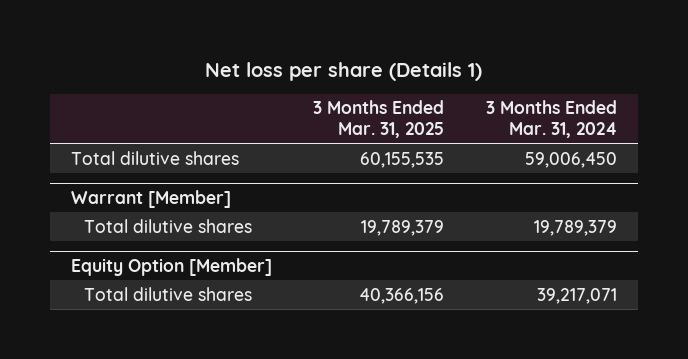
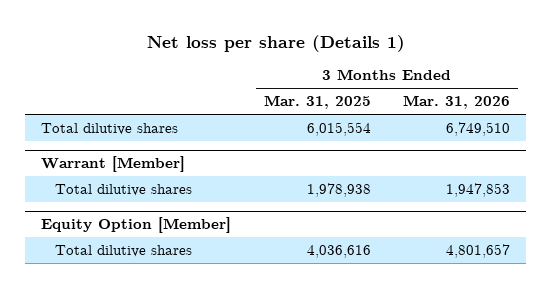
- | 3 Months Ended Mar. 31, 2025 | 3 Months Ended Mar. 31, 2024
+ | 3 Months Ended Mar. 31, 2025 | 3 Months Ended Mar. 31, 2026
- Total dilutive shares | 60,155,535 | 59,006,450
+ Total dilutive shares | 6,015,554 | 6,749,510
@ Warrant [Member]
- Total dilutive shares | 19,789,379 | 19,789,379
+ Total dilutive shares | 1,978,938 | 1,947,853
@ Equity Option [Member]
- Total dilutive shares | 40,366,156 | 39,217,071
+ Total dilutive shares | 4,036,616 | 4,801,657

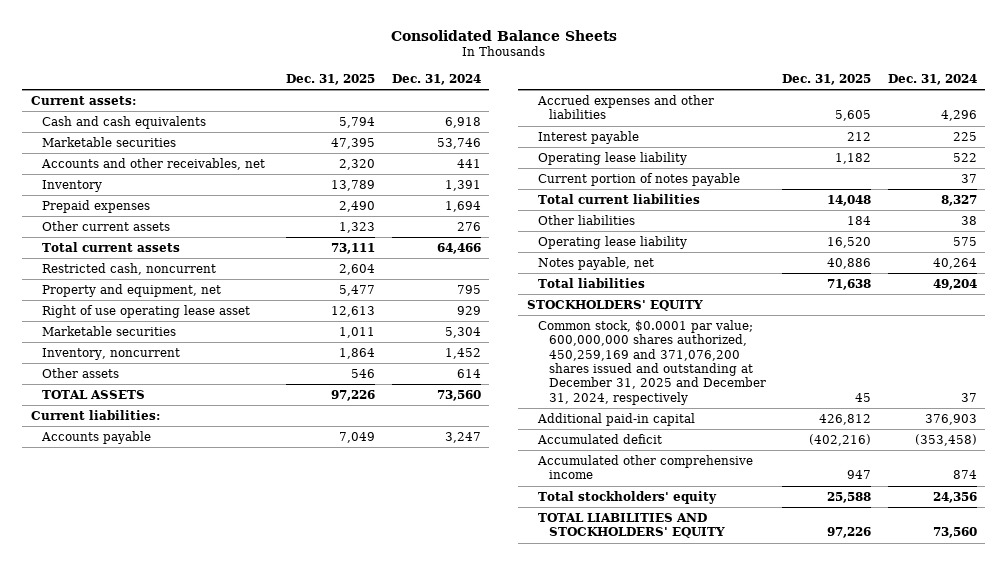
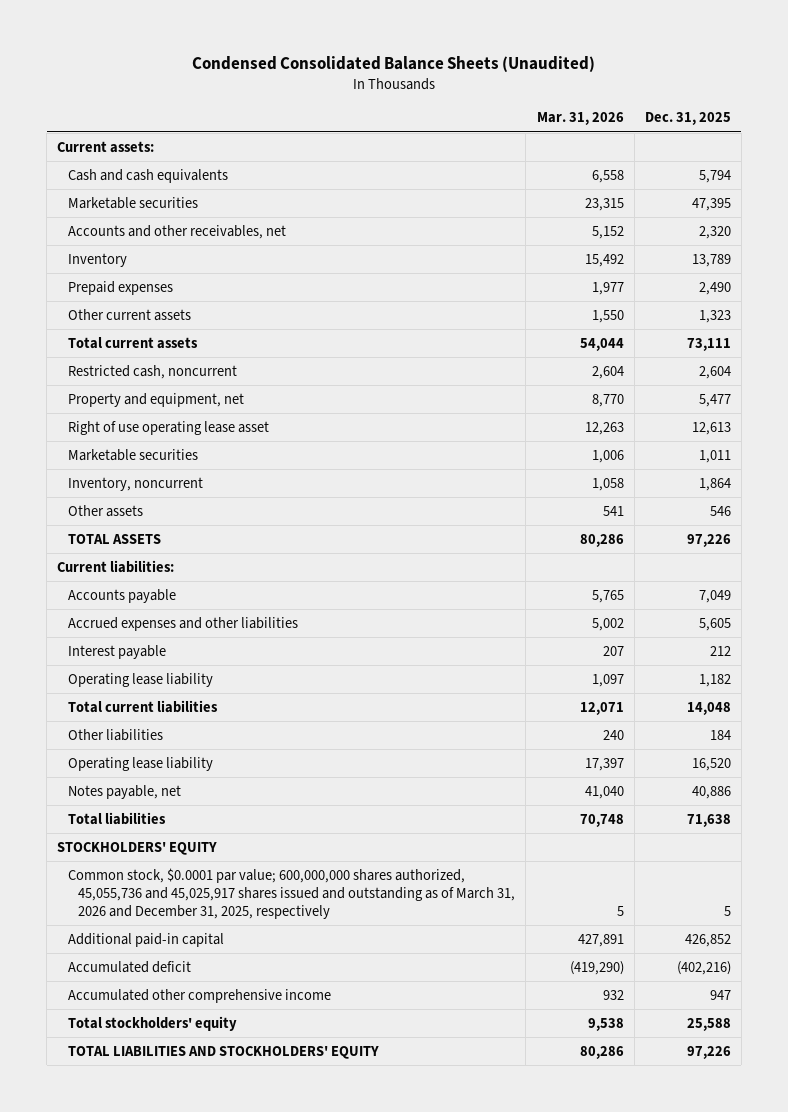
- Consolidated Balance Sheets
+ Condensed Consolidated Balance Sheets (Unaudited)
- | Dec. 31, 2025 | Dec. 31, 2024
+ | Mar. 31, 2026 | Dec. 31, 2025
- Current portion of notes payable | | 37
- Common stock, $0.0001 par value; 600,000,000 shares authorized, 450,259,169 and 371,076,200 shares issued and outstanding at December 31, 2025 and December 31, 2024, respectively | 45 | 37
- Additional paid-in capital | 426,812 | 376,903
+ Common stock, $0.0001 par value; 600,000,000 shares authorized, 45,055,736 and 45,025,917 shares issued and outstanding as of March 31, 2026 and December 31, 2025, respectively | 5 | 5
+ Additional paid-in capital | 427,891 | 426,852

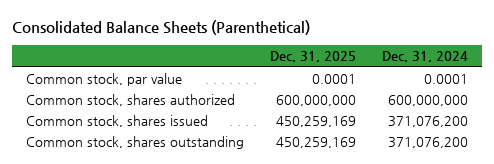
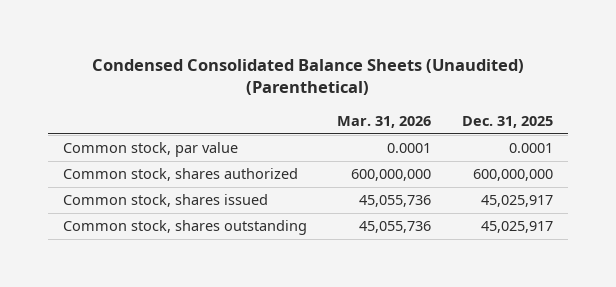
- Consolidated Balance Sheets (Parenthetical)
+ Condensed Consolidated Balance Sheets (Unaudited) (Parenthetical)
- | Dec. 31, 2025 | Dec. 31, 2024
+ | Mar. 31, 2026 | Dec. 31, 2025
- Common stock, shares issued | 450,259,169 | 371,076,200
- Common stock, shares outstanding | 450,259,169 | 371,076,200
+ Common stock, shares issued | 45,055,736 | 45,025,917
+ Common stock, shares outstanding | 45,055,736 | 45,025,917

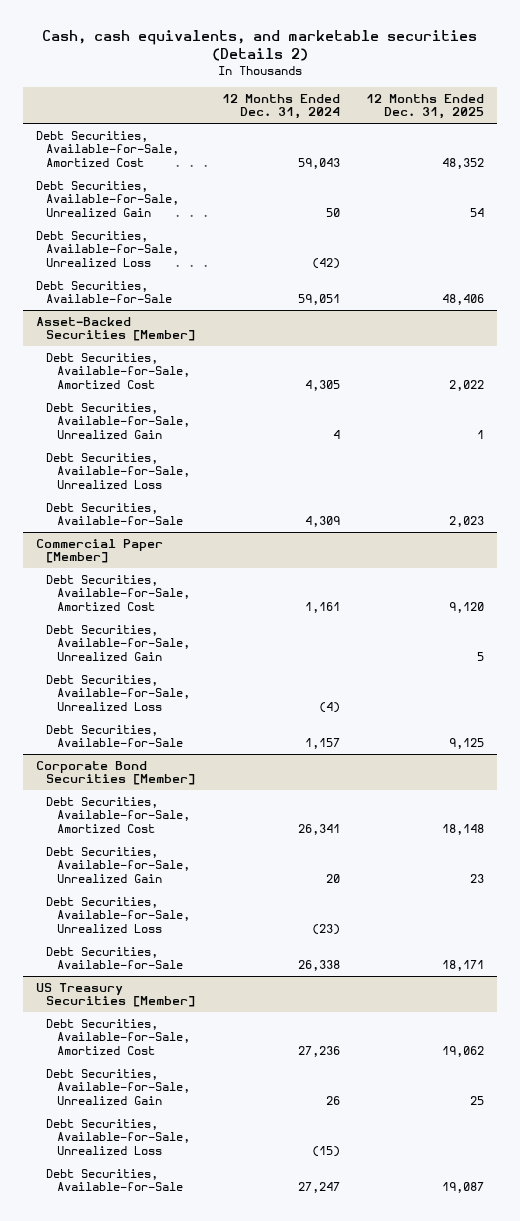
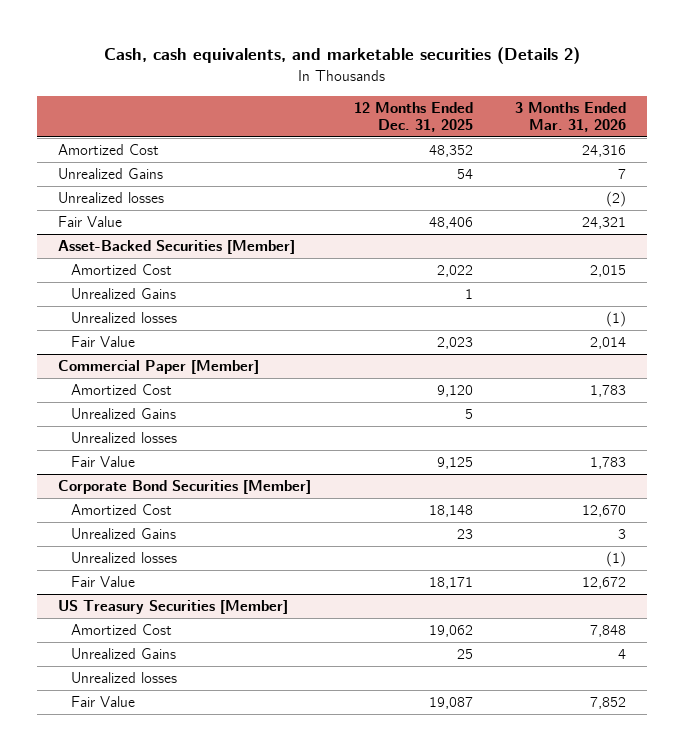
- | 12 Months Ended Dec. 31, 2024 | 12 Months Ended Dec. 31, 2025
+ | 12 Months Ended Dec. 31, 2025 | 3 Months Ended Mar. 31, 2026
- Debt Securities, Available-for-Sale, Amortized Cost | 59,043 | 48,352
- Debt Securities, Available-for-Sale, Unrealized Gain | 50 | 54
- Debt Securities, Available-for-Sale, Unrealized Loss | (42) |
- Debt Securities, Available-for-Sale | 59,051 | 48,406
+ Amortized Cost | 48,352 | 24,316
+ Unrealized Gains | 54 | 7
+ Unrealized losses | | (2)
+ Fair Value | 48,406 | 24,321
@ Asset-Backed Securities [Member]
- Debt Securities, Available-for-Sale, Amortized Cost | 4,305 | 2,022
- Debt Securities, Available-for-Sale, Unrealized Gain | 4 | 1
- Debt Securities, Available-for-Sale, Unrealized Loss
- Debt Securities, Available-for-Sale | 4,309 | 2,023
+ Amortized Cost | 2,022 | 2,015
+ Unrealized Gains | 1 |
+ Unrealized losses | | (1)
+ Fair Value | 2,023 | 2,014
@ Commercial Paper [Member]
- Debt Securities, Available-for-Sale, Amortized Cost | 1,161 | 9,120
- Debt Securities, Available-for-Sale, Unrealized Gain | | 5
- Debt Securities, Available-for-Sale, Unrealized Loss | (4) |
- Debt Securities, Available-for-Sale | 1,157 | 9,125
+ Amortized Cost | 9,120 | 1,783
+ Unrealized Gains | 5 |
+ Unrealized losses
+ Fair Value | 9,125 | 1,783
@ Corporate Bond Securities [Member]
- Debt Securities, Available-for-Sale, Amortized Cost | 26,341 | 18,148
- Debt Securities, Available-for-Sale, Unrealized Gain | 20 | 23
- Debt Securities, Available-for-Sale, Unrealized Loss | (23) |
- Debt Securities, Available-for-Sale | 26,338 | 18,171
+ Amortized Cost | 18,148 | 12,670
+ Unrealized Gains | 23 | 3
+ Unrealized losses | | (1)
+ Fair Value | 18,171 | 12,672
@ US Treasury Securities [Member]
- Debt Securities, Available-for-Sale, Amortized Cost | 27,236 | 19,062
- Debt Securities, Available-for-Sale, Unrealized Gain | 26 | 25
- Debt Securities, Available-for-Sale, Unrealized Loss | (15) |
- Debt Securities, Available-for-Sale | 27,247 | 19,087
+ Amortized Cost | 19,062 | 7,848
+ Unrealized Gains | 25 | 4
+ Unrealized losses
+ Fair Value | 19,087 | 7,852

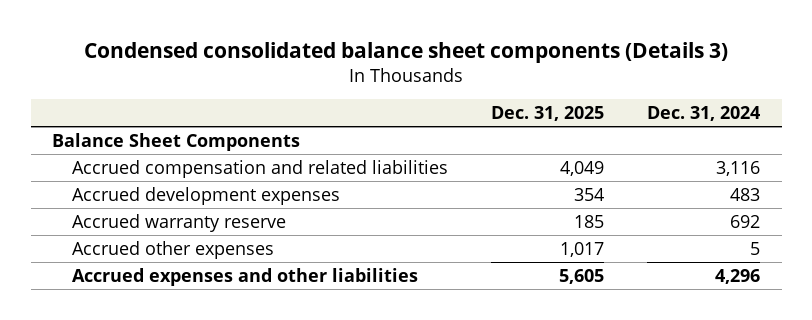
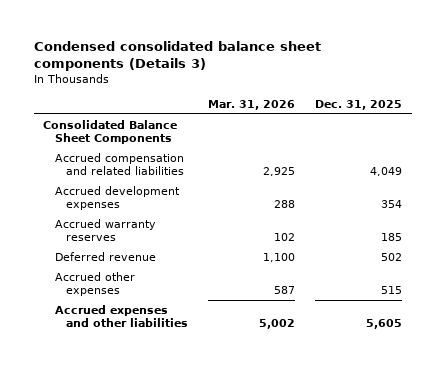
- | Dec. 31, 2025 | Dec. 31, 2024
+ | Mar. 31, 2026 | Dec. 31, 2025
- Balance Sheet Components
+ Consolidated Balance Sheet Components
- Accrued warranty reserve | 185 | 692
- Accrued other expenses | 1,017 | 5
+ Accrued warranty reserves | 102 | 185
+ Deferred revenue | 1,100 | 502
+ Accrued other expenses | 587 | 515

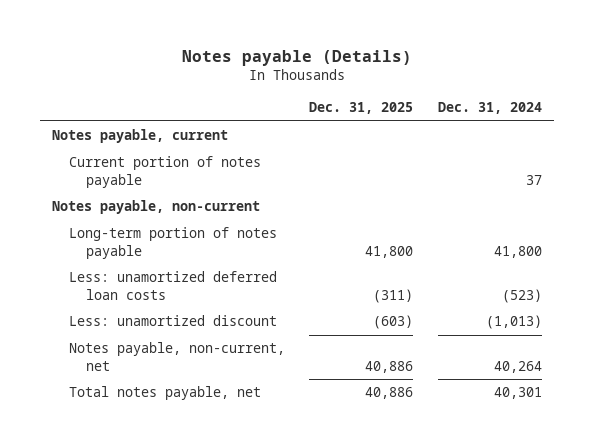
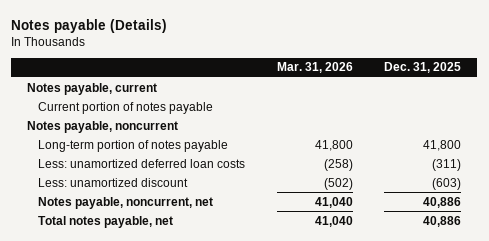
- | Dec. 31, 2025 | Dec. 31, 2024
+ | Mar. 31, 2026 | Dec. 31, 2025
- Notes payable, non-current
+ Notes payable, noncurrent
- Notes payable, non-current, net | 40,886 | 40,264
+ Notes payable, noncurrent, net | 41,040 | 40,886

